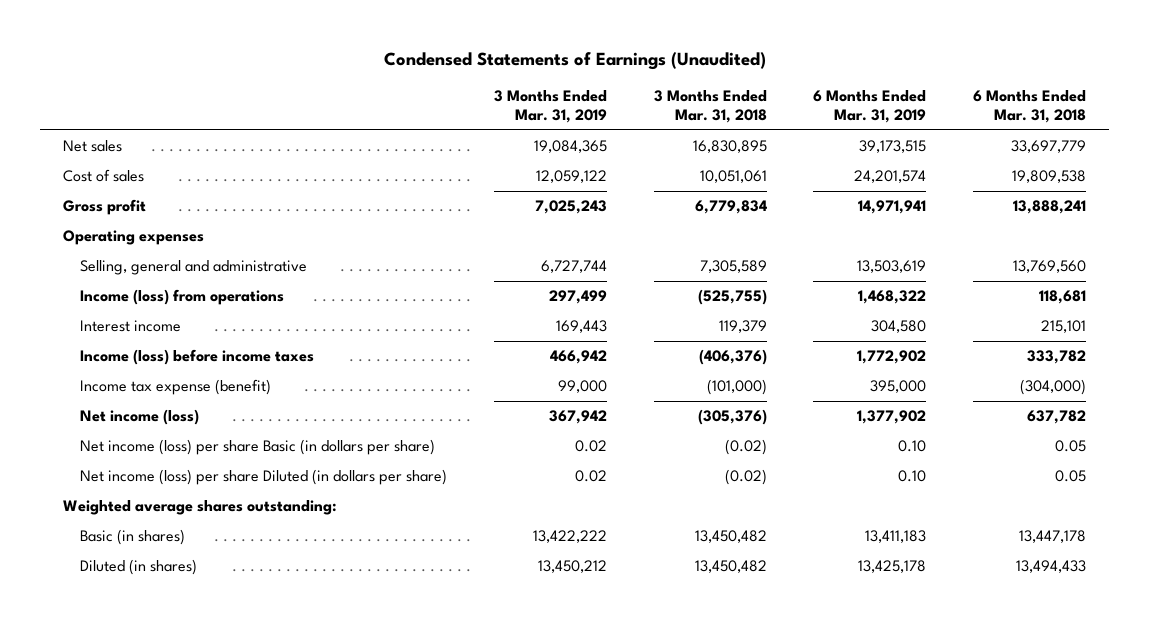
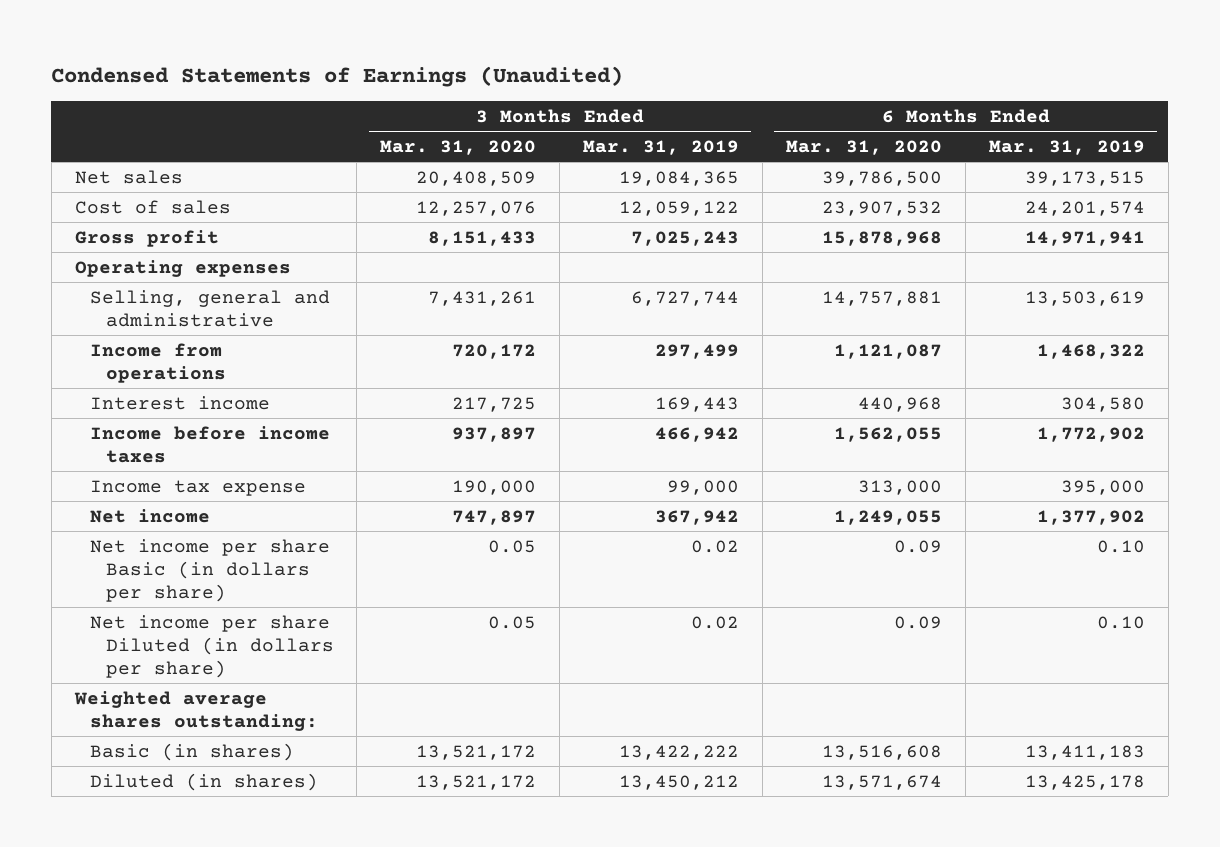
- | 3 Months Ended Mar. 31, 2019 | 3 Months Ended Mar. 31, 2018 | 6 Months Ended Mar. 31, 2019 | 6 Months Ended Mar. 31, 2018
+ | 3 Months Ended Mar. 31, 2020 | 3 Months Ended Mar. 31, 2019 | 6 Months Ended Mar. 31, 2020 | 6 Months Ended Mar. 31, 2019
- Income (loss) from operations | 297,499 | (525,755) | 1,468,322 | 118,681
+ Income from operations | 720,172 | 297,499 | 1,121,087 | 1,468,322
- Income (loss) before income taxes | 466,942 | (406,376) | 1,772,902 | 333,782
- Income tax expense (benefit) | 99,000 | (101,000) | 395,000 | (304,000)
- Net income (loss) | 367,942 | (305,376) | 1,377,902 | 637,782
- Net income (loss) per share Basic (in dollars per share) | 0.02 | (0.02) | 0.10 | 0.05
- Net income (loss) per share Diluted (in dollars per share) | 0.02 | (0.02) | 0.10 | 0.05
+ Income before income taxes | 937,897 | 466,942 | 1,562,055 | 1,772,902
+ Income tax expense | 190,000 | 99,000 | 313,000 | 395,000
+ Net income | 747,897 | 367,942 | 1,249,055 | 1,377,902
+ Net income per share Basic (in dollars per share) | 0.05 | 0.02 | 0.09 | 0.10
+ Net income per share Diluted (in dollars per share) | 0.05 | 0.02 | 0.09 | 0.10

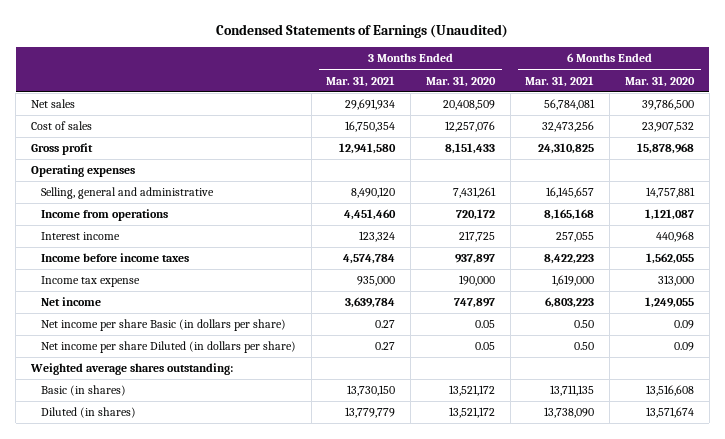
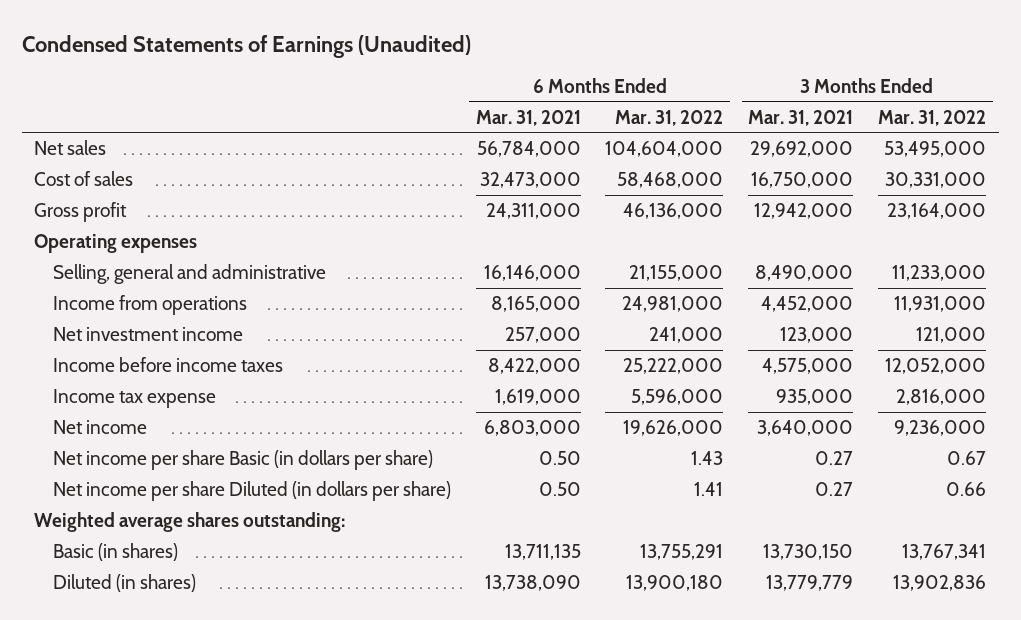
- | 3 Months Ended Mar. 31, 2021 | 3 Months Ended Mar. 31, 2020 | 6 Months Ended Mar. 31, 2021 | 6 Months Ended Mar. 31, 2020
+ | 6 Months Ended Mar. 31, 2021 | 6 Months Ended Mar. 31, 2022 | 3 Months Ended Mar. 31, 2021 | 3 Months Ended Mar. 31, 2022
- Net sales | 29,691,934 | 20,408,509 | 56,784,081 | 39,786,500
- Cost of sales | 16,750,354 | 12,257,076 | 32,473,256 | 23,907,532
- Gross profit | 12,941,580 | 8,151,433 | 24,310,825 | 15,878,968
+ Net sales | 56,784,000 | 104,604,000 | 29,692,000 | 53,495,000
+ Cost of sales | 32,473,000 | 58,468,000 | 16,750,000 | 30,331,000
+ Gross profit | 24,311,000 | 46,136,000 | 12,942,000 | 23,164,000
- Selling, general and administrative | 8,490,120 | 7,431,261 | 16,145,657 | 14,757,881
- Income from operations | 4,451,460 | 720,172 | 8,165,168 | 1,121,087
- Interest income | 123,324 | 217,725 | 257,055 | 440,968
- Income before income taxes | 4,574,784 | 937,897 | 8,422,223 | 1,562,055
+ Selling, general and administrative | 16,146,000 | 21,155,000 | 8,490,000 | 11,233,000
+ Income from operations | 8,165,000 | 24,981,000 | 4,452,000 | 11,931,000
+ Net investment income | 257,000 | 241,000 | 123,000 | 121,000
+ Income before income taxes | 8,422,000 | 25,222,000 | 4,575,000 | 12,052,000
- Net income | 3,639,784 | 747,897 | 6,803,223 | 1,249,055
+ Net income | 6,803,000 | 19,626,000 | 3,640,000 | 9,236,000

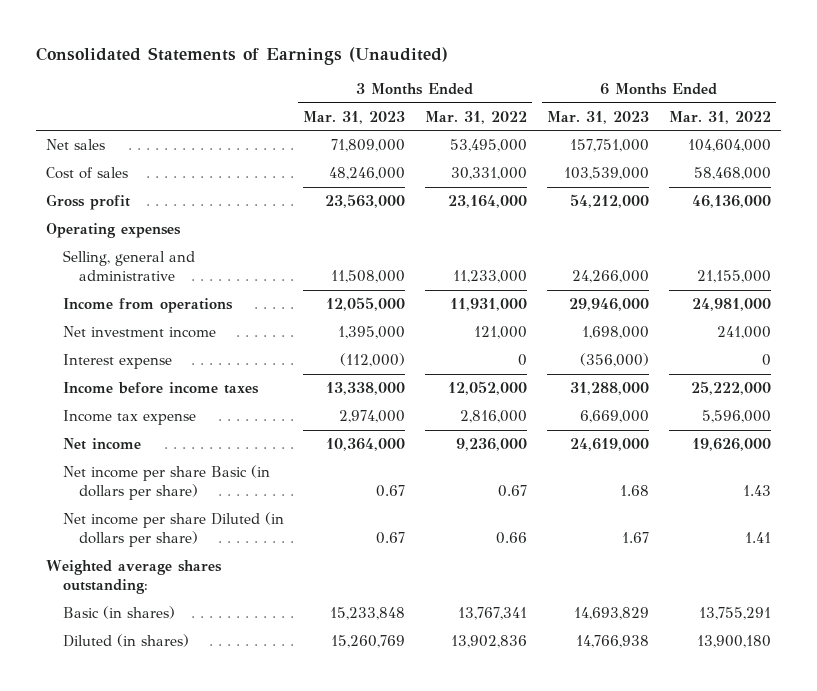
- Condensed Statements of Earnings (Unaudited)
+ Consolidated Statements of Earnings (Unaudited)
- | 6 Months Ended Mar. 31, 2021 | 6 Months Ended Mar. 31, 2022 | 3 Months Ended Mar. 31, 2021 | 3 Months Ended Mar. 31, 2022
+ | 3 Months Ended Mar. 31, 2023 | 3 Months Ended Mar. 31, 2022 | 6 Months Ended Mar. 31, 2023 | 6 Months Ended Mar. 31, 2022
+ Interest expense | (112,000) | 0 | (356,000) | 0

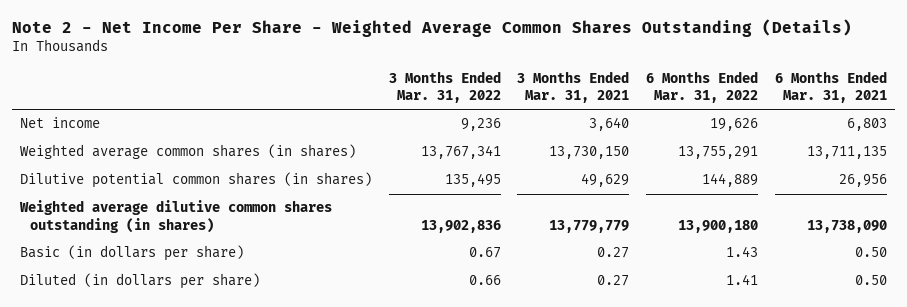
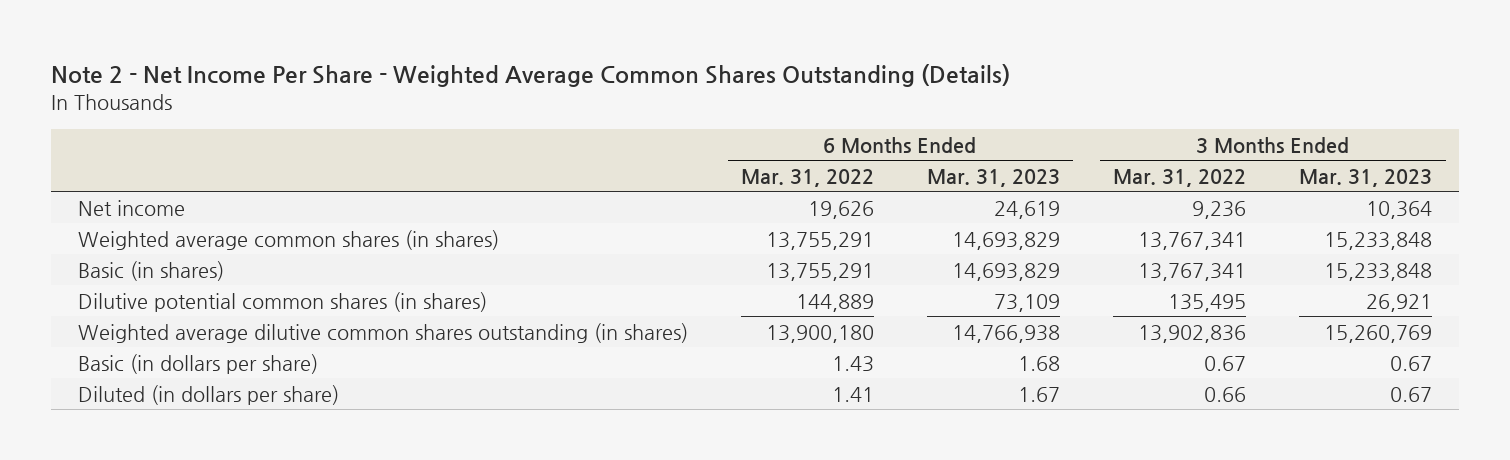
- | 3 Months Ended Mar. 31, 2022 | 3 Months Ended Mar. 31, 2021 | 6 Months Ended Mar. 31, 2022 | 6 Months Ended Mar. 31, 2021
+ | 6 Months Ended Mar. 31, 2022 | 6 Months Ended Mar. 31, 2023 | 3 Months Ended Mar. 31, 2022 | 3 Months Ended Mar. 31, 2023
+ Basic (in shares) | 13,755,291 | 14,693,829 | 13,767,341 | 15,233,848

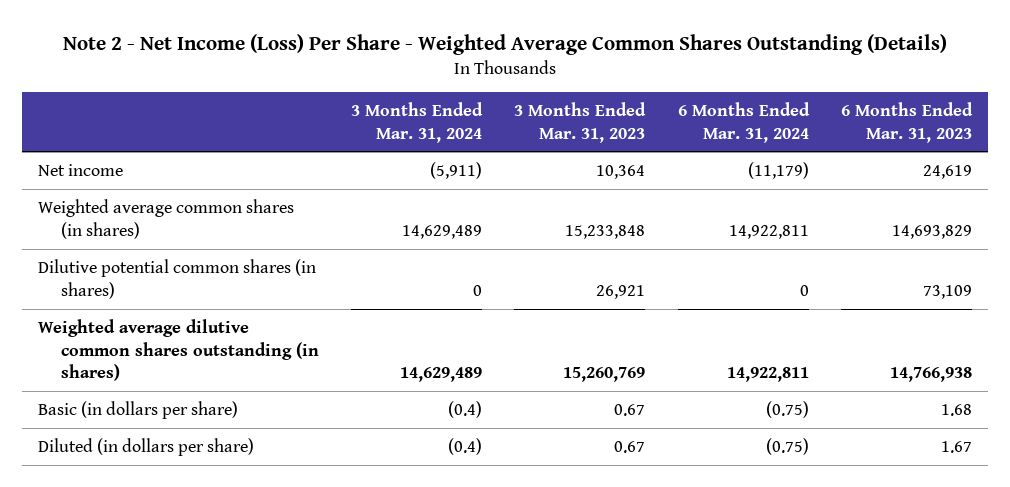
- Note 2 - Net Income Per Share - Weighted Average Common Shares Outstanding (Details)
+ Note 2 - Net Income (Loss) Per Share - Weighted Average Common Shares Outstanding (Details)
- | 6 Months Ended Mar. 31, 2022 | 6 Months Ended Mar. 31, 2023 | 3 Months Ended Mar. 31, 2022 | 3 Months Ended Mar. 31, 2023
+ | 3 Months Ended Mar. 31, 2024 | 3 Months Ended Mar. 31, 2023 | 6 Months Ended Mar. 31, 2024 | 6 Months Ended Mar. 31, 2023
- Basic (in shares) | 13,755,291 | 14,693,829 | 13,767,341 | 15,233,848

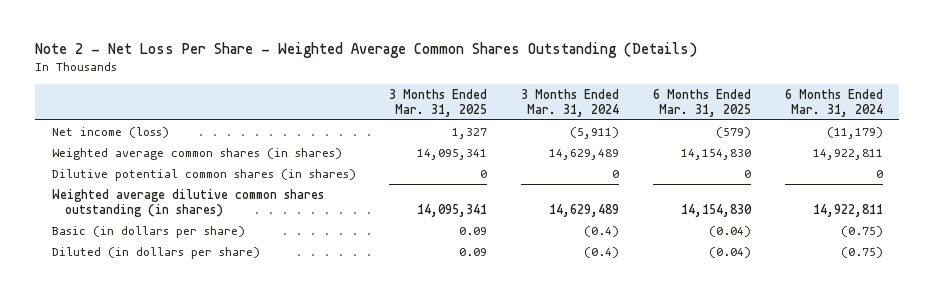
- Note 2 - Net Income (Loss) Per Share - Weighted Average Common Shares Outstanding (Details)
+ Note 2 - Net Loss Per Share - Weighted Average Common Shares Outstanding (Details)
- | 3 Months Ended Mar. 31, 2024 | 3 Months Ended Mar. 31, 2023 | 6 Months Ended Mar. 31, 2024 | 6 Months Ended Mar. 31, 2023
+ | 3 Months Ended Mar. 31, 2025 | 3 Months Ended Mar. 31, 2024 | 6 Months Ended Mar. 31, 2025 | 6 Months Ended Mar. 31, 2024
- Net income | (5,911) | 10,364 | (11,179) | 24,619
+ Net income (loss) | 1,327 | (5,911) | (579) | (11,179)

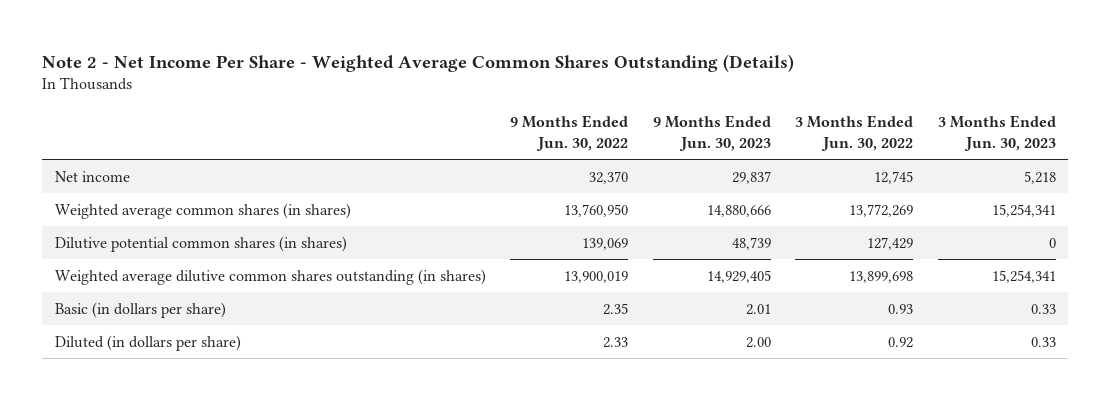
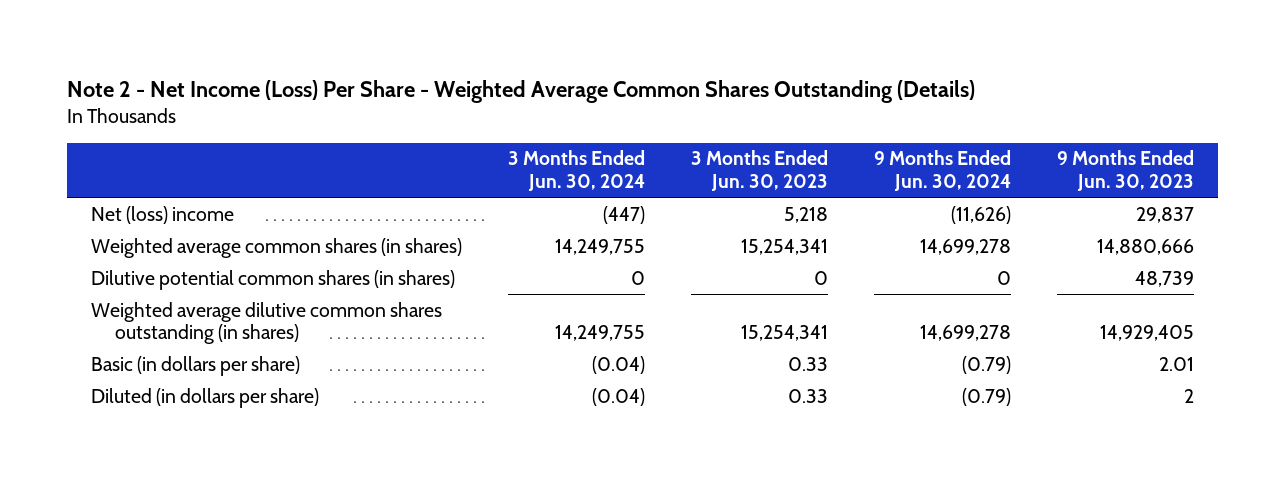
- Note 2 - Net Income Per Share - Weighted Average Common Shares Outstanding (Details)
+ Note 2 - Net Income (Loss) Per Share - Weighted Average Common Shares Outstanding (Details)
- | 9 Months Ended Jun. 30, 2022 | 9 Months Ended Jun. 30, 2023 | 3 Months Ended Jun. 30, 2022 | 3 Months Ended Jun. 30, 2023
+ | 3 Months Ended Jun. 30, 2024 | 3 Months Ended Jun. 30, 2023 | 9 Months Ended Jun. 30, 2024 | 9 Months Ended Jun. 30, 2023
- Net income | 32,370 | 29,837 | 12,745 | 5,218
+ Net (loss) income | (447) | 5,218 | (11,626) | 29,837
- Diluted (in dollars per share) | 2.33 | 2.00 | 0.92 | 0.33
+ Diluted (in dollars per share) | (0.04) | 0.33 | (0.79) | 2

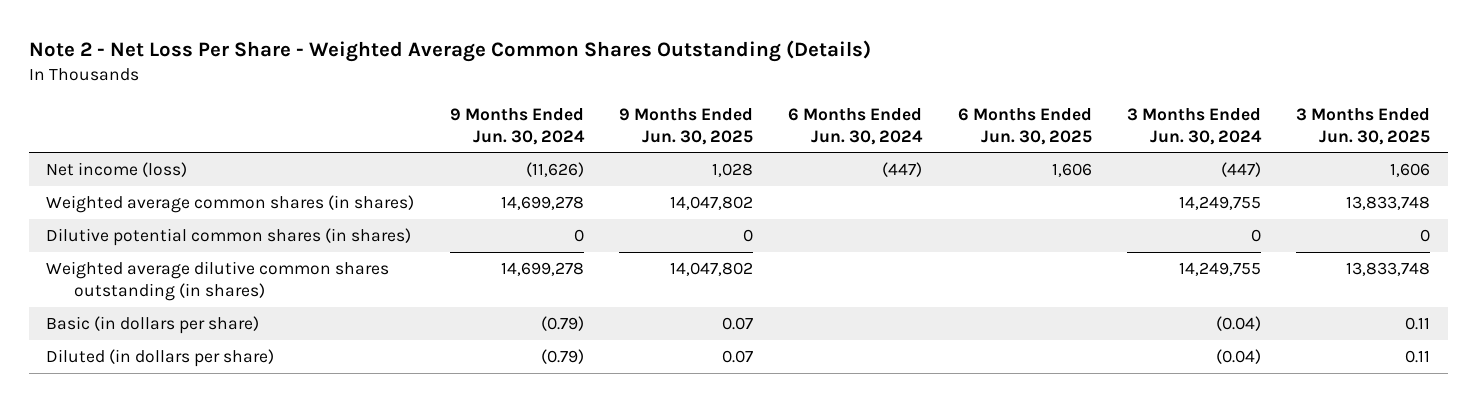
- Note 2 - Net Income (Loss) Per Share - Weighted Average Common Shares Outstanding (Details)
+ Note 2 - Net Loss Per Share - Weighted Average Common Shares Outstanding (Details)
- | 3 Months Ended Jun. 30, 2024 | 3 Months Ended Jun. 30, 2023 | 9 Months Ended Jun. 30, 2024 | 9 Months Ended Jun. 30, 2023
+ | 9 Months Ended Jun. 30, 2024 | 9 Months Ended Jun. 30, 2025 | 6 Months Ended Jun. 30, 2024 | 6 Months Ended Jun. 30, 2025 | 3 Months Ended Jun. 30, 2024 | 3 Months Ended Jun. 30, 2025
- Net (loss) income | (447) | 5,218 | (11,626) | 29,837
+ Net income (loss) | (11,626) | 1,028 | (447) | 1,606 | (447) | 1,606

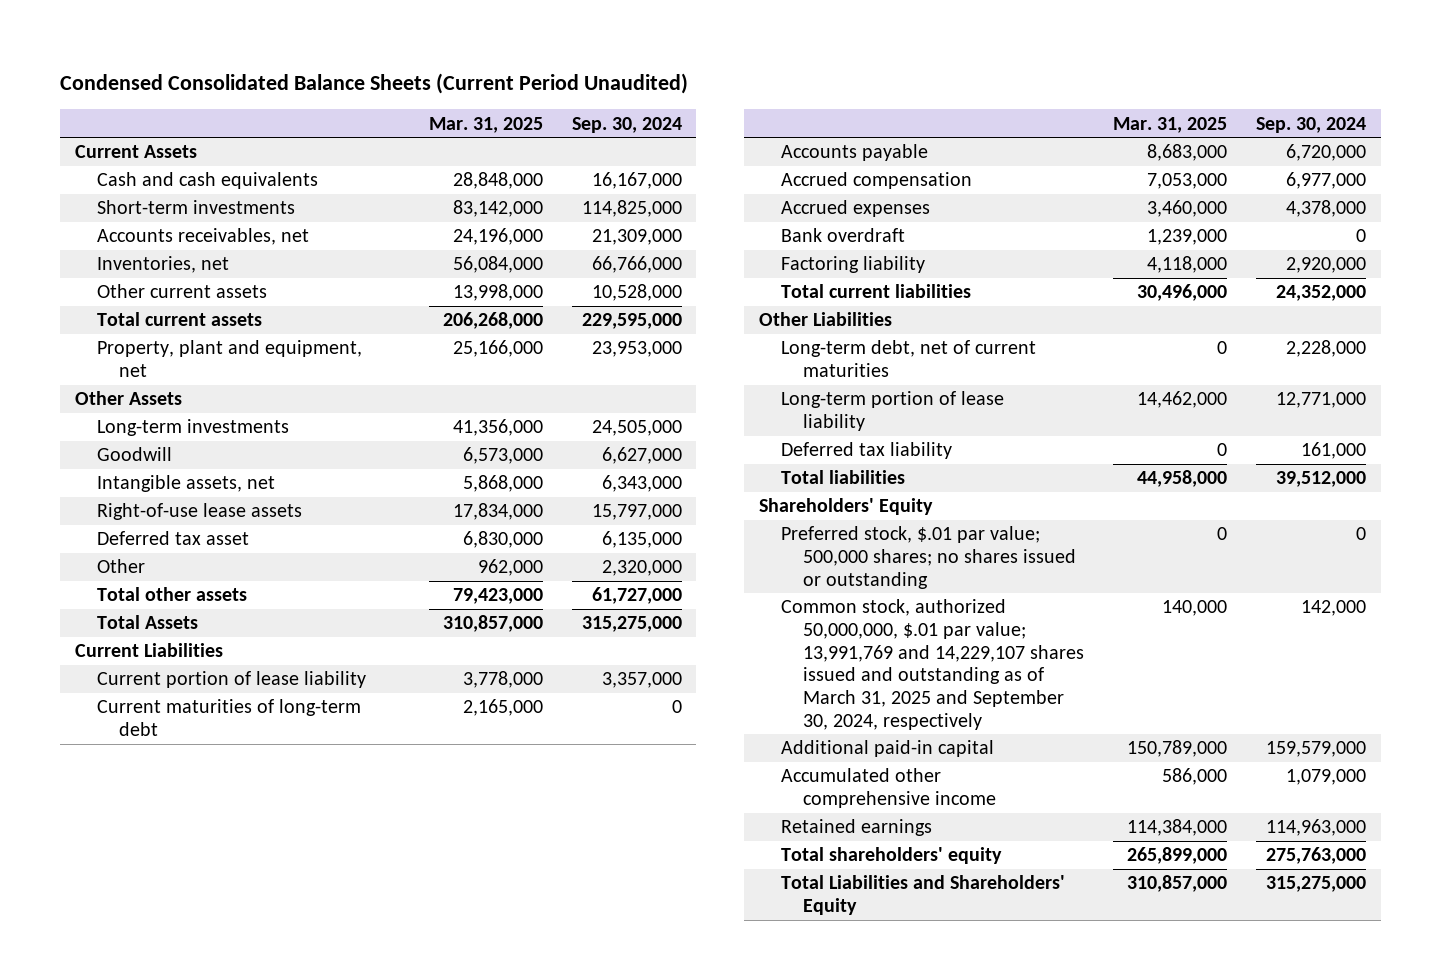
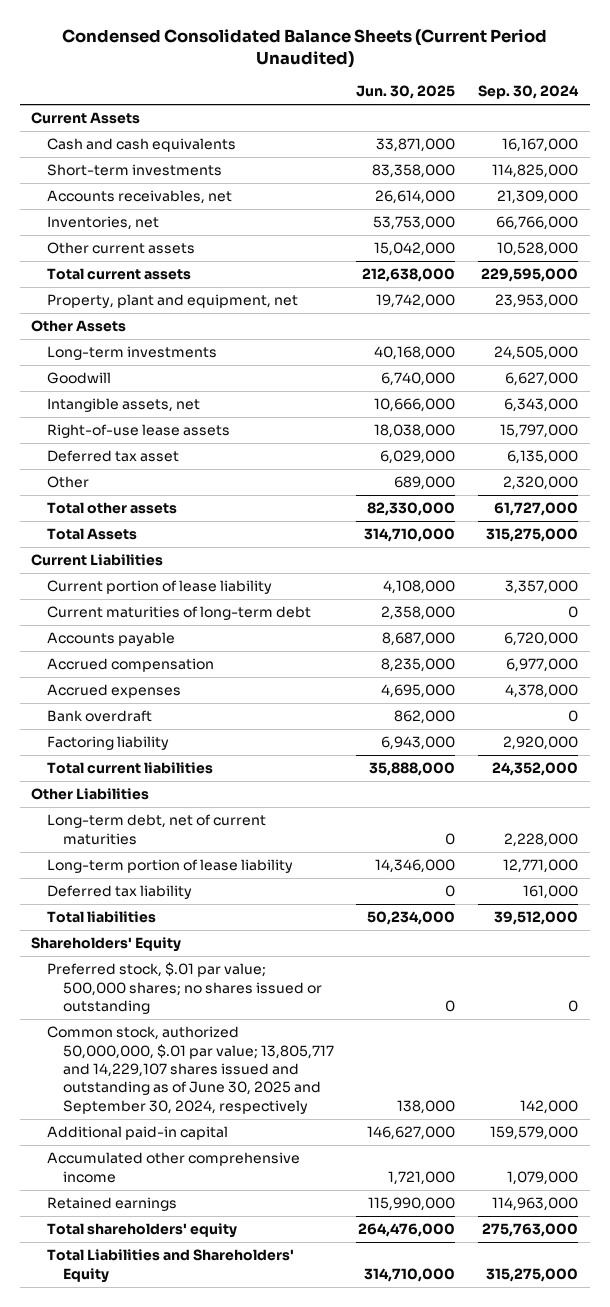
- | Mar. 31, 2025 | Sep. 30, 2024
+ | Jun. 30, 2025 | Sep. 30, 2024
- Common stock, authorized 50,000,000, $.01 par value; 13,991,769 and 14,229,107 shares issued and outstanding as of March 31, 2025 and September 30, 2024, respectively | 140,000 | 142,000
+ Common stock, authorized 50,000,000, $.01 par value; 13,805,717 and 14,229,107 shares issued and outstanding as of June 30, 2025 and September 30, 2024, respectively | 138,000 | 142,000

